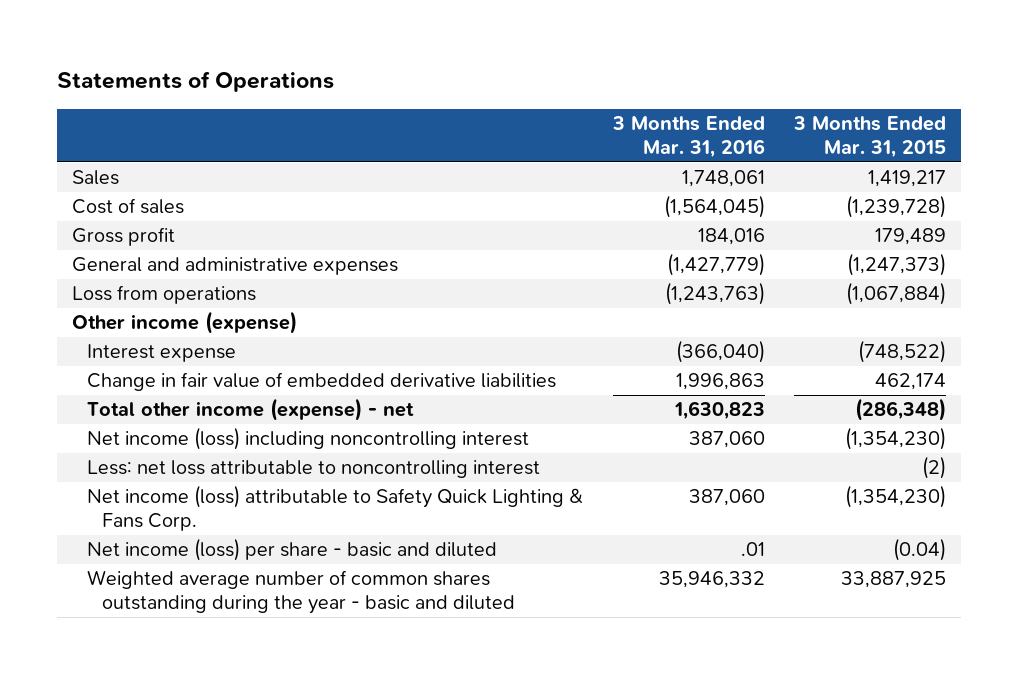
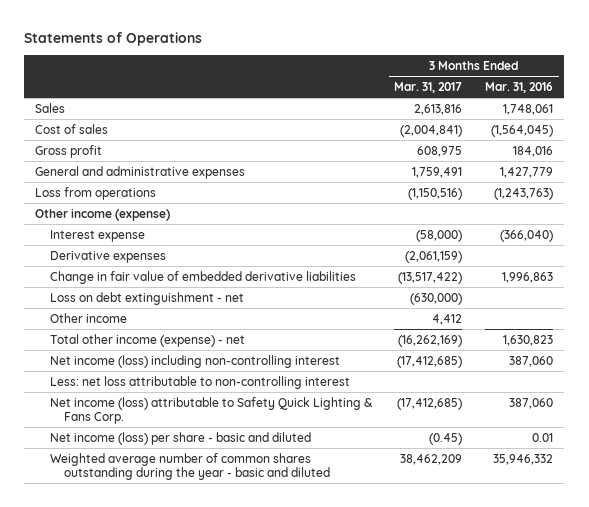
- | 3 Months Ended Mar. 31, 2016 | 3 Months Ended Mar. 31, 2015
+ | 3 Months Ended Mar. 31, 2017 | 3 Months Ended Mar. 31, 2016
- General and administrative expenses | (1,427,779) | (1,247,373)
+ General and administrative expenses | 1,759,491 | 1,427,779
+ Derivative expenses | (2,061,159) |
+ Loss on debt extinguishment - net | (630,000) |
+ Other income | 4,412 |
- Net income (loss) including noncontrolling interest | 387,060 | (1,354,230)
- Less: net loss attributable to noncontrolling interest | | (2)
+ Net income (loss) including non-controlling interest | (17,412,685) | 387,060
+ Less: net loss attributable to non-controlling interest
- Net income (loss) per share - basic and diluted | .01 | (0.04)
+ Net income (loss) per share - basic and diluted | (0.45) | 0.01

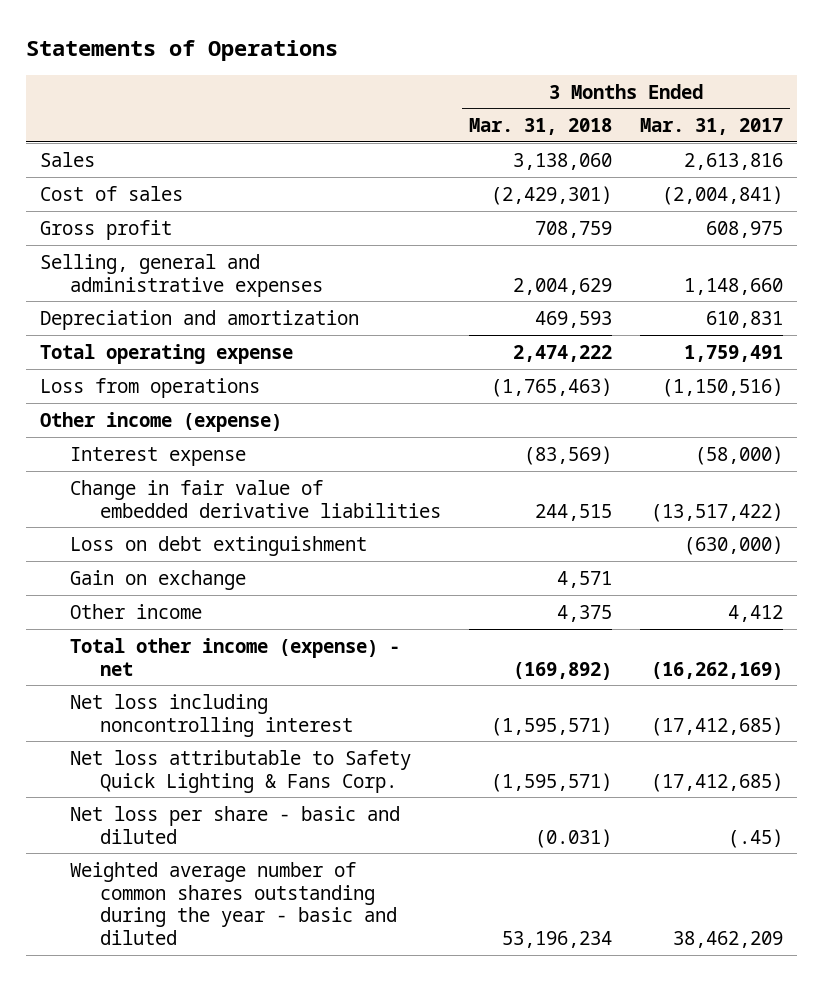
- | 3 Months Ended Mar. 31, 2017 | 3 Months Ended Mar. 31, 2016
+ | 3 Months Ended Mar. 31, 2018 | 3 Months Ended Mar. 31, 2017
- General and administrative expenses | 1,759,491 | 1,427,779
+ Selling, general and administrative expenses | 2,004,629 | 1,148,660
+ Depreciation and amortization | 469,593 | 610,831
+ Total operating expense | 2,474,222 | 1,759,491
- Derivative expenses | (2,061,159) |
- Loss on debt extinguishment - net | (630,000) |
+ Loss on debt extinguishment | | (630,000)
+ Gain on exchange | 4,571 |
- Net income (loss) including non-controlling interest | (17,412,685) | 387,060
- Less: net loss attributable to non-controlling interest
- Net income (loss) attributable to Safety Quick Lighting & Fans Corp. | (17,412,685) | 387,060
- Net income (loss) per share - basic and diluted | (0.45) | 0.01
+ Net loss including noncontrolling interest | (1,595,571) | (17,412,685)
+ Net loss attributable to Safety Quick Lighting & Fans Corp. | (1,595,571) | (17,412,685)
+ Net loss per share - basic and diluted | (0.031) | (.45)

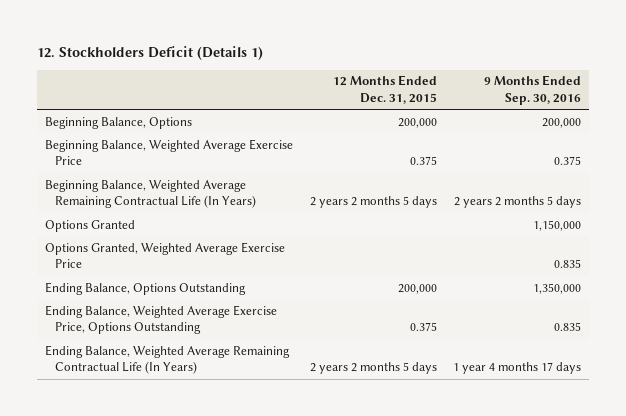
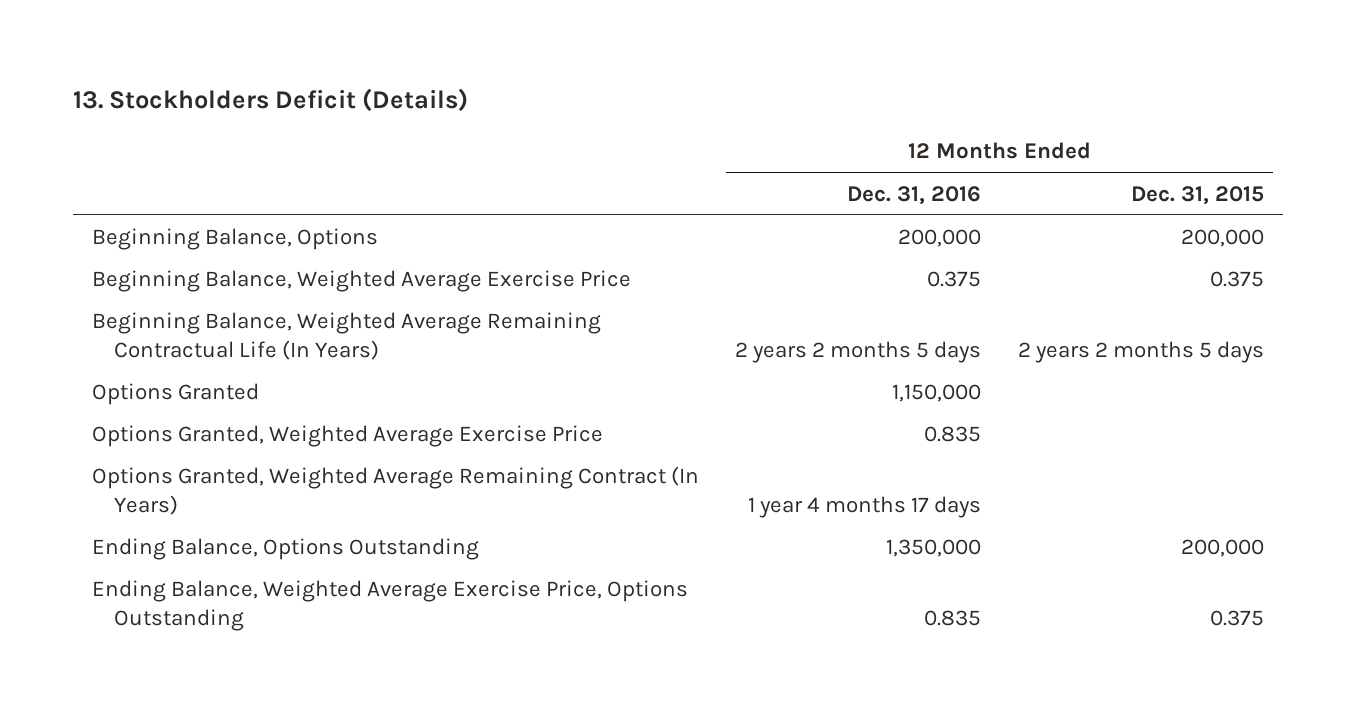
- 12. Stockholders Deficit (Details 1)
+ 13. Stockholders Deficit (Details)
- | 12 Months Ended Dec. 31, 2015 | 9 Months Ended Sep. 30, 2016
+ | 12 Months Ended Dec. 31, 2016 | 12 Months Ended Dec. 31, 2015
+ Options Granted, Weighted Average Remaining Contract (In Years) | 1 year 4 months 17 days |
- Ending Balance, Weighted Average Remaining Contractual Life (In Years) | 2 years 2 months 5 days | 1 year 4 months 17 days

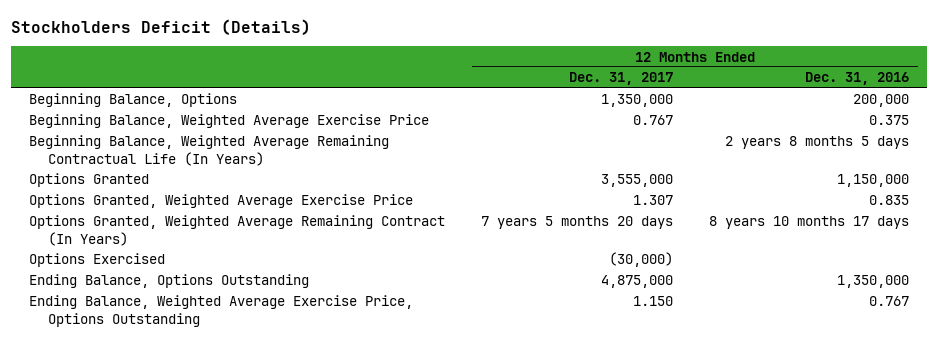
- 13. Stockholders Deficit (Details)
+ Stockholders Deficit (Details)
- | 12 Months Ended Dec. 31, 2016 | 12 Months Ended Dec. 31, 2015
+ | 12 Months Ended Dec. 31, 2017 | 12 Months Ended Dec. 31, 2016
- Beginning Balance, Weighted Average Remaining Contractual Life (In Years) | 2 years 2 months 5 days | 2 years 2 months 5 days
+ Beginning Balance, Weighted Average Remaining Contractual Life (In Years) | | 2 years 8 months 5 days
- Options Granted, Weighted Average Remaining Contract (In Years) | 1 year 4 months 17 days |
+ Options Granted, Weighted Average Remaining Contract (In Years) | 7 years 5 months 20 days | 8 years 10 months 17 days
+ Options Exercised | (30,000) |
- Ending Balance, Weighted Average Exercise Price, Options Outstanding | 0.835 | 0.375
+ Ending Balance, Weighted Average Exercise Price, Options Outstanding | 1.150 | 0.767

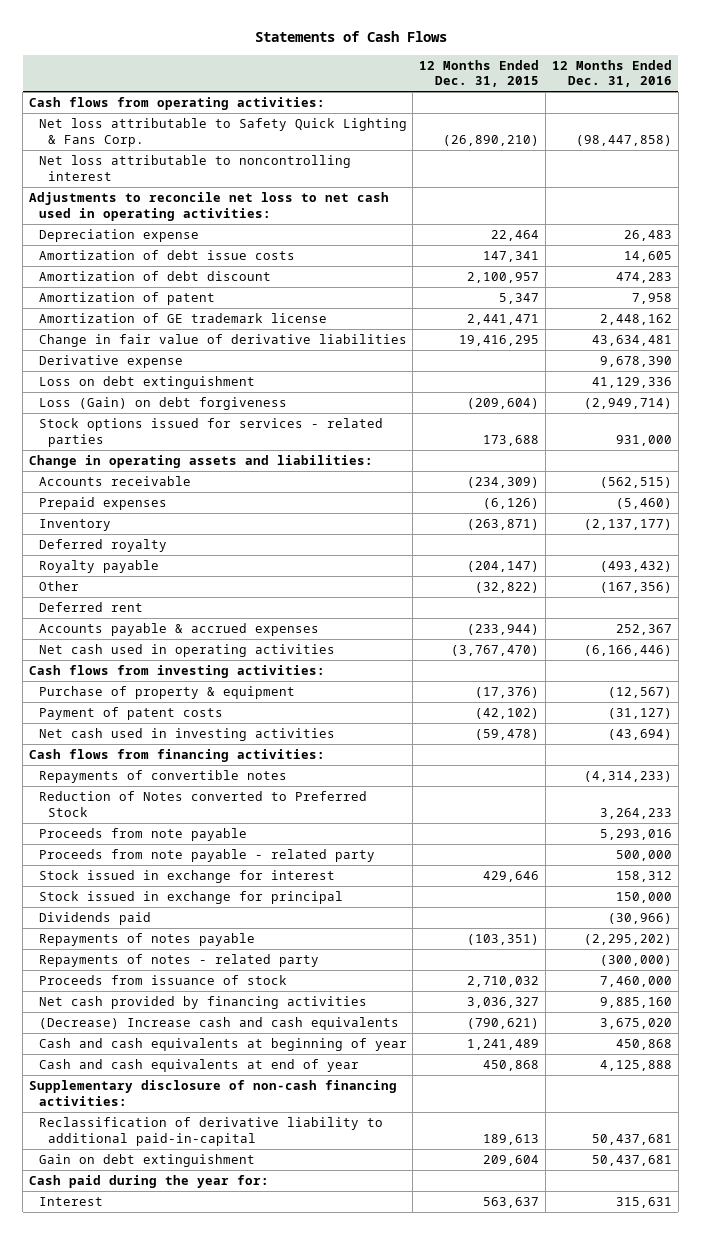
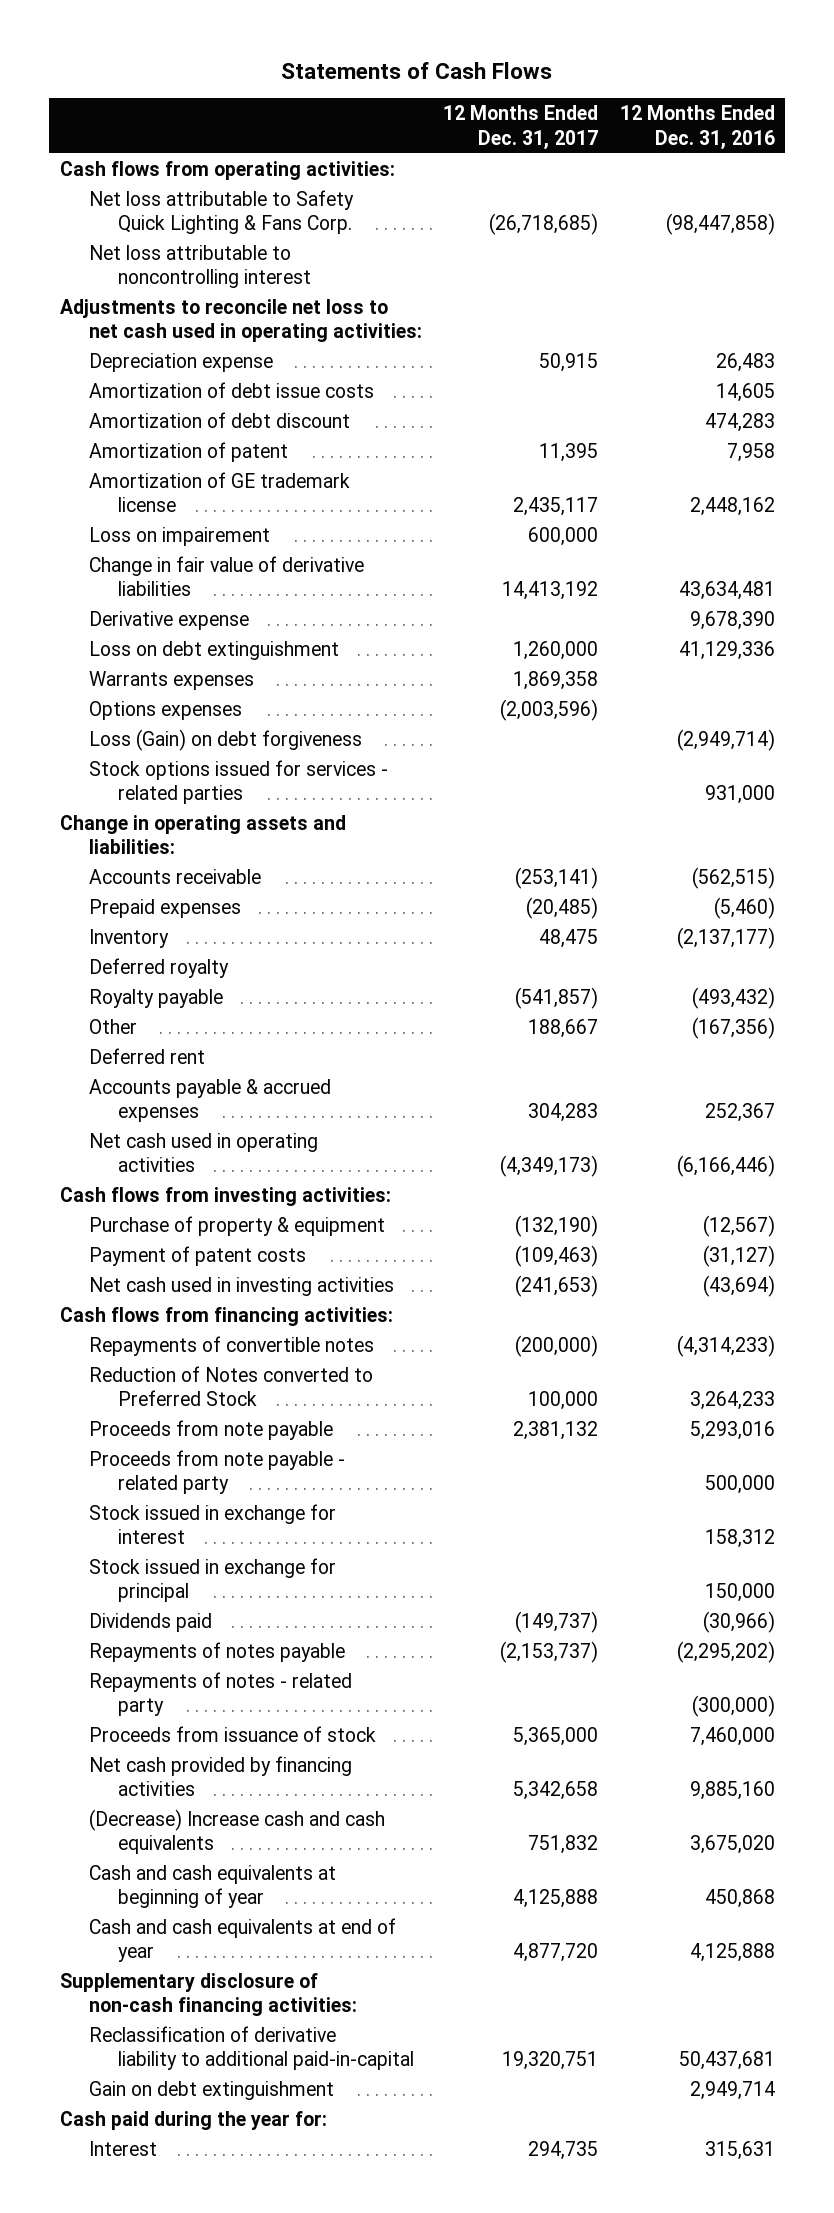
- | 12 Months Ended Dec. 31, 2015 | 12 Months Ended Dec. 31, 2016
+ | 12 Months Ended Dec. 31, 2017 | 12 Months Ended Dec. 31, 2016
+ Loss on impairement | 600,000 |
+ Warrants expenses | 1,869,358 |
+ Options expenses | (2,003,596) |
- Gain on debt extinguishment | 209,604 | 50,437,681
+ Gain on debt extinguishment | | 2,949,714

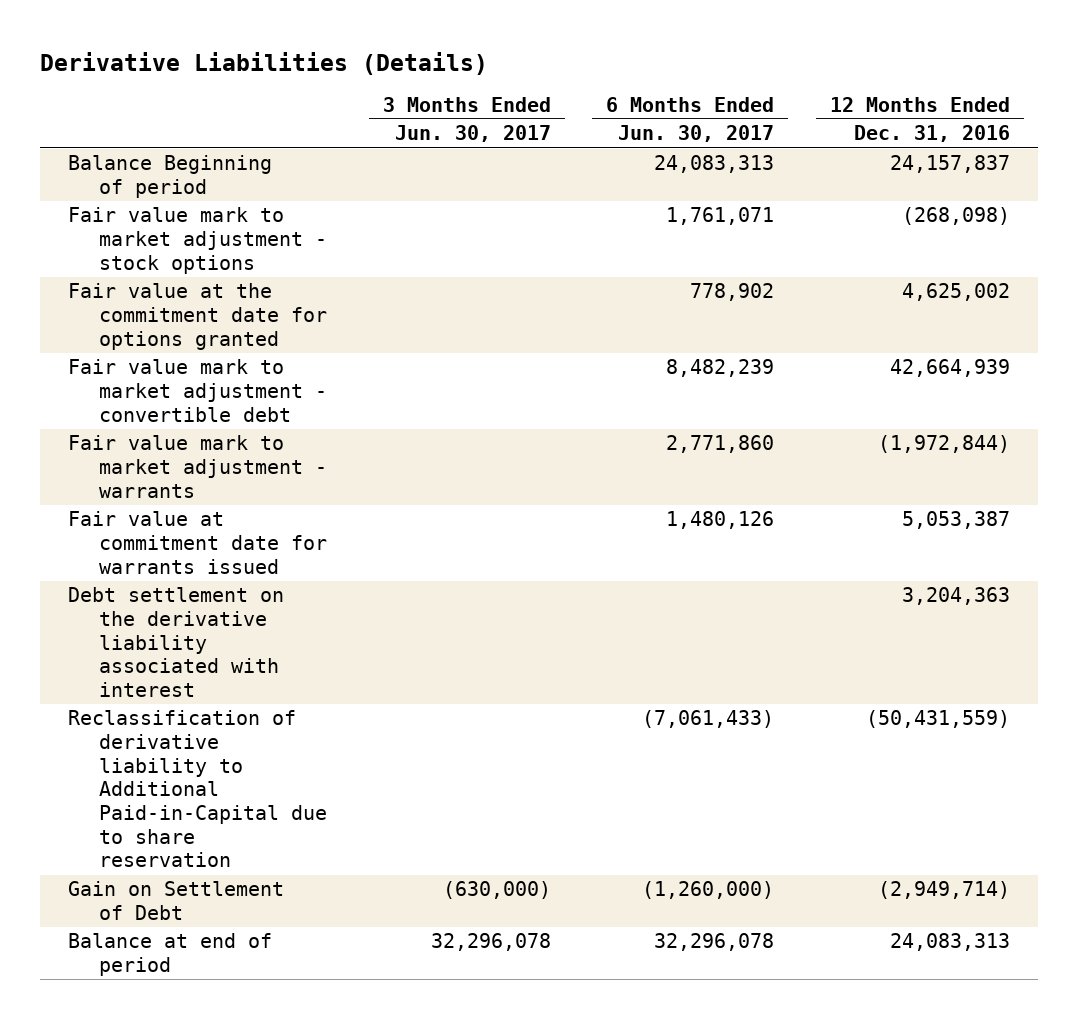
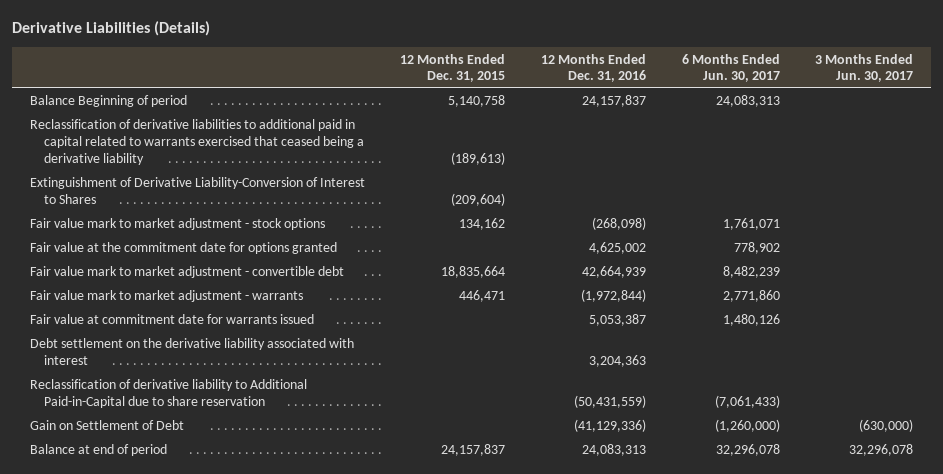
- | 3 Months Ended Jun. 30, 2017 | 6 Months Ended Jun. 30, 2017 | 12 Months Ended Dec. 31, 2016
+ | 12 Months Ended Dec. 31, 2015 | 12 Months Ended Dec. 31, 2016 | 6 Months Ended Jun. 30, 2017 | 3 Months Ended Jun. 30, 2017
+ Reclassification of derivative liabilities to additional paid in capital related to warrants exercised that ceased being a derivative liability | (189,613) | | |
+ Extinguishment of Derivative Liability-Conversion of Interest to Shares | (209,604) | | |
- Gain on Settlement of Debt | (630,000) | (1,260,000) | (2,949,714)
+ Gain on Settlement of Debt | | (41,129,336) | (1,260,000) | (630,000)

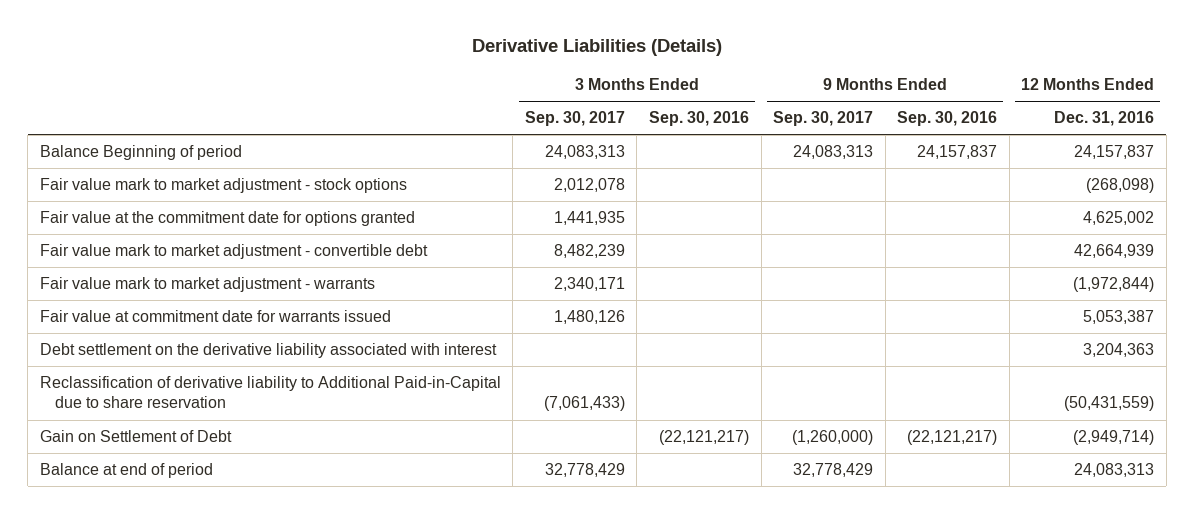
- | 12 Months Ended Dec. 31, 2015 | 12 Months Ended Dec. 31, 2016 | 6 Months Ended Jun. 30, 2017 | 3 Months Ended Jun. 30, 2017
+ | 3 Months Ended Sep. 30, 2017 | 3 Months Ended Sep. 30, 2016 | 9 Months Ended Sep. 30, 2017 | 9 Months Ended Sep. 30, 2016 | 12 Months Ended Dec. 31, 2016
- Reclassification of derivative liabilities to additional paid in capital related to warrants exercised that ceased being a derivative liability | (189,613) | | |
- Extinguishment of Derivative Liability-Conversion of Interest to Shares | (209,604) | | |
- Gain on Settlement of Debt | | (41,129,336) | (1,260,000) | (630,000)
+ Gain on Settlement of Debt | | (22,121,217) | (1,260,000) | (22,121,217) | (2,949,714)

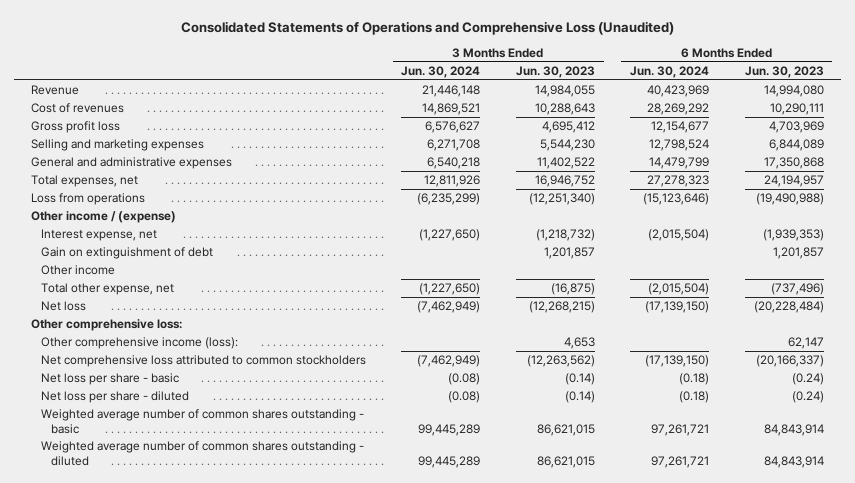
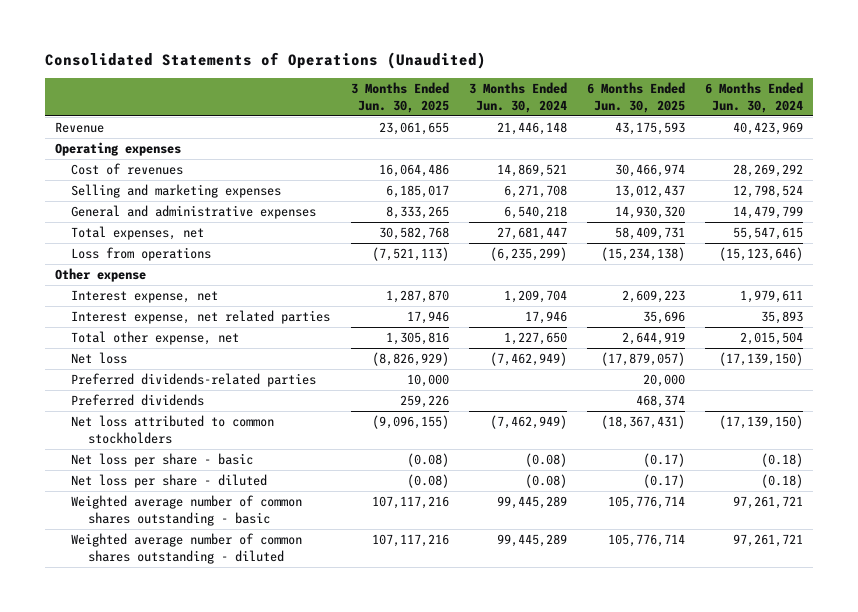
- Consolidated Statements of Operations and Comprehensive Loss (Unaudited)
+ Consolidated Statements of Operations (Unaudited)
- | 3 Months Ended Jun. 30, 2024 | 3 Months Ended Jun. 30, 2023 | 6 Months Ended Jun. 30, 2024 | 6 Months Ended Jun. 30, 2023
+ | 3 Months Ended Jun. 30, 2025 | 3 Months Ended Jun. 30, 2024 | 6 Months Ended Jun. 30, 2025 | 6 Months Ended Jun. 30, 2024
+ Operating expenses
- Gross profit loss | 6,576,627 | 4,695,412 | 12,154,677 | 4,703,969
- Total expenses, net | 12,811,926 | 16,946,752 | 27,278,323 | 24,194,957
+ Total expenses, net | 30,582,768 | 27,681,447 | 58,409,731 | 55,547,615
- Other income / (expense)
- Interest expense, net | (1,227,650) | (1,218,732) | (2,015,504) | (1,939,353)
- Gain on extinguishment of debt | | 1,201,857 | | 1,201,857
- Other income
- Total other expense, net | (1,227,650) | (16,875) | (2,015,504) | (737,496)
+ Other expense
+ Interest expense, net | 1,287,870 | 1,209,704 | 2,609,223 | 1,979,611
+ Interest expense, net related parties | 17,946 | 17,946 | 35,696 | 35,893
+ Total other expense, net | 1,305,816 | 1,227,650 | 2,644,919 | 2,015,504
- Other comprehensive loss:
- Other comprehensive income (loss): | | 4,653 | | 62,147
- Net comprehensive loss attributed to common stockholders | (7,462,949) | (12,263,562) | (17,139,150) | (20,166,337)
+ Preferred dividends-related parties | 10,000 | | 20,000 |
+ Preferred dividends | 259,226 | | 468,374 |
+ Net loss attributed to common stockholders | (9,096,155) | (7,462,949) | (18,367,431) | (17,139,150)

